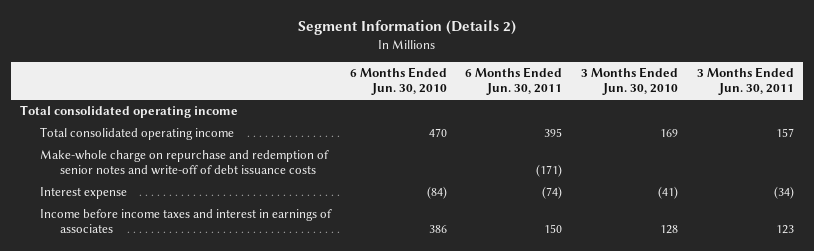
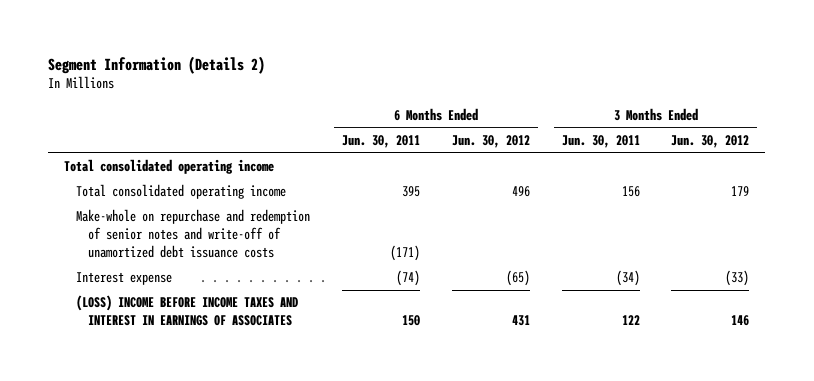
- | 6 Months Ended Jun. 30, 2010 | 6 Months Ended Jun. 30, 2011 | 3 Months Ended Jun. 30, 2010 | 3 Months Ended Jun. 30, 2011
+ | 6 Months Ended Jun. 30, 2011 | 6 Months Ended Jun. 30, 2012 | 3 Months Ended Jun. 30, 2011 | 3 Months Ended Jun. 30, 2012
- Total consolidated operating income | 470 | 395 | 169 | 157
- Make-whole charge on repurchase and redemption of senior notes and write-off of debt issuance costs | | (171) | |
+ Total consolidated operating income | 395 | 496 | 156 | 179
+ Make-whole on repurchase and redemption of senior notes and write-off of unamortized debt issuance costs | (171) | | |
- Income before income taxes and interest in earnings of associates | 386 | 150 | 128 | 123
+ (LOSS) INCOME BEFORE INCOME TAXES AND INTEREST IN EARNINGS OF ASSOCIATES | 150 | 431 | 122 | 146

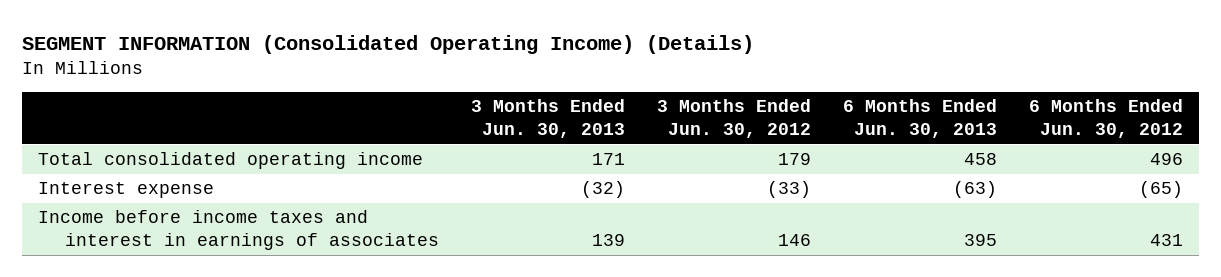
- Segment Information (Details 2)
+ SEGMENT INFORMATION (Consolidated Operating Income) (Details)
- | 6 Months Ended Jun. 30, 2011 | 6 Months Ended Jun. 30, 2012 | 3 Months Ended Jun. 30, 2011 | 3 Months Ended Jun. 30, 2012
+ | 3 Months Ended Jun. 30, 2013 | 3 Months Ended Jun. 30, 2012 | 6 Months Ended Jun. 30, 2013 | 6 Months Ended Jun. 30, 2012
- Total consolidated operating income
- Make-whole on repurchase and redemption of senior notes and write-off of unamortized debt issuance costs | (171) | | |
- (LOSS) INCOME BEFORE INCOME TAXES AND INTEREST IN EARNINGS OF ASSOCIATES | 150 | 431 | 122 | 146
+ Income before income taxes and interest in earnings of associates | 139 | 146 | 395 | 431

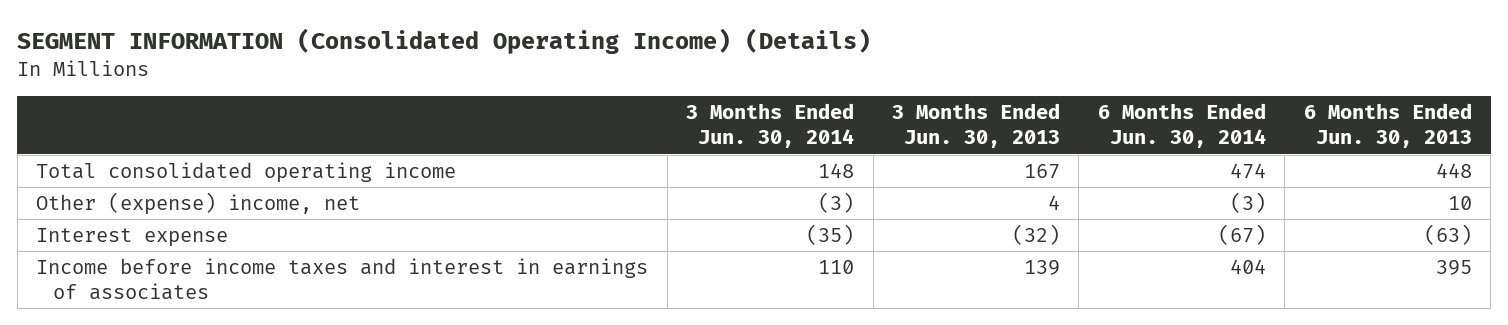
- | 3 Months Ended Jun. 30, 2013 | 3 Months Ended Jun. 30, 2012 | 6 Months Ended Jun. 30, 2013 | 6 Months Ended Jun. 30, 2012
+ | 3 Months Ended Jun. 30, 2014 | 3 Months Ended Jun. 30, 2013 | 6 Months Ended Jun. 30, 2014 | 6 Months Ended Jun. 30, 2013
- Total consolidated operating income | 171 | 179 | 458 | 496
+ Total consolidated operating income | 148 | 167 | 474 | 448
+ Other (expense) income, net | (3) | 4 | (3) | 10

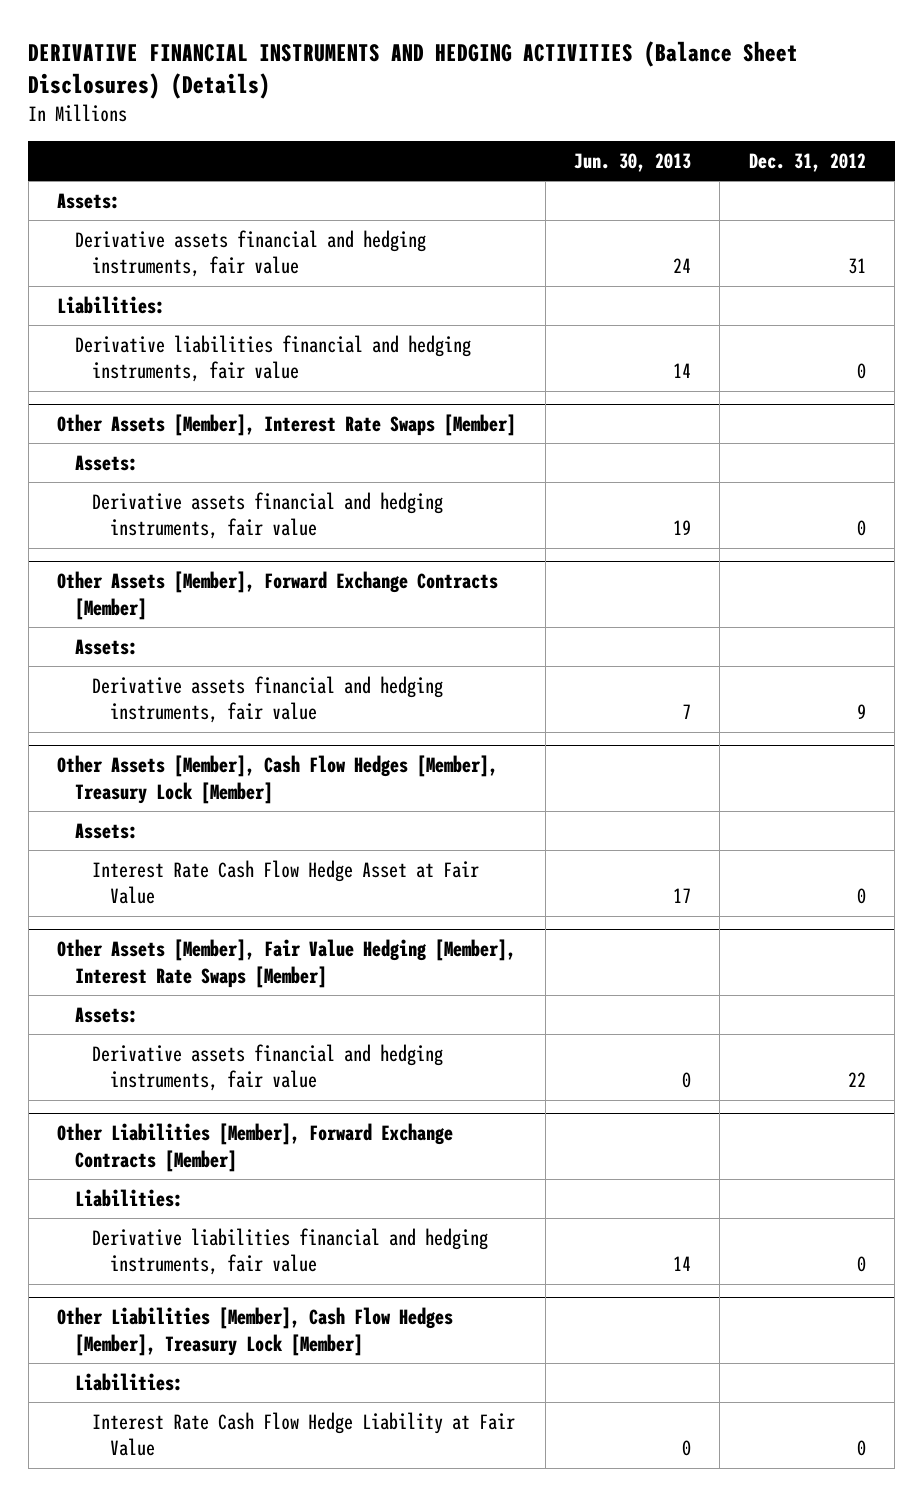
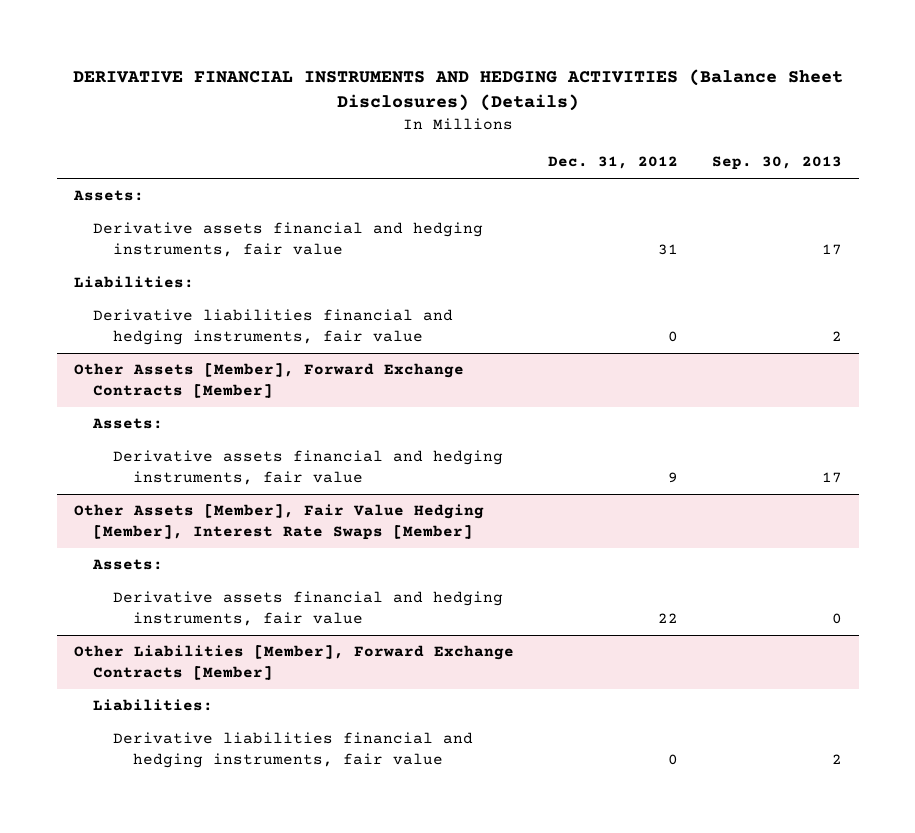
- | Jun. 30, 2013 | Dec. 31, 2012
+ | Dec. 31, 2012 | Sep. 30, 2013
- Other Assets [Member], Interest Rate Swaps [Member]
- Assets:
- Derivative assets financial and hedging instruments, fair value | 19 | 0
- Other Assets [Member], Cash Flow Hedges [Member], Treasury Lock [Member]
- Assets:
- Interest Rate Cash Flow Hedge Asset at Fair Value | 17 | 0
- Other Liabilities [Member], Cash Flow Hedges [Member], Treasury Lock [Member]
- Liabilities:
- Interest Rate Cash Flow Hedge Liability at Fair Value | 0 | 0

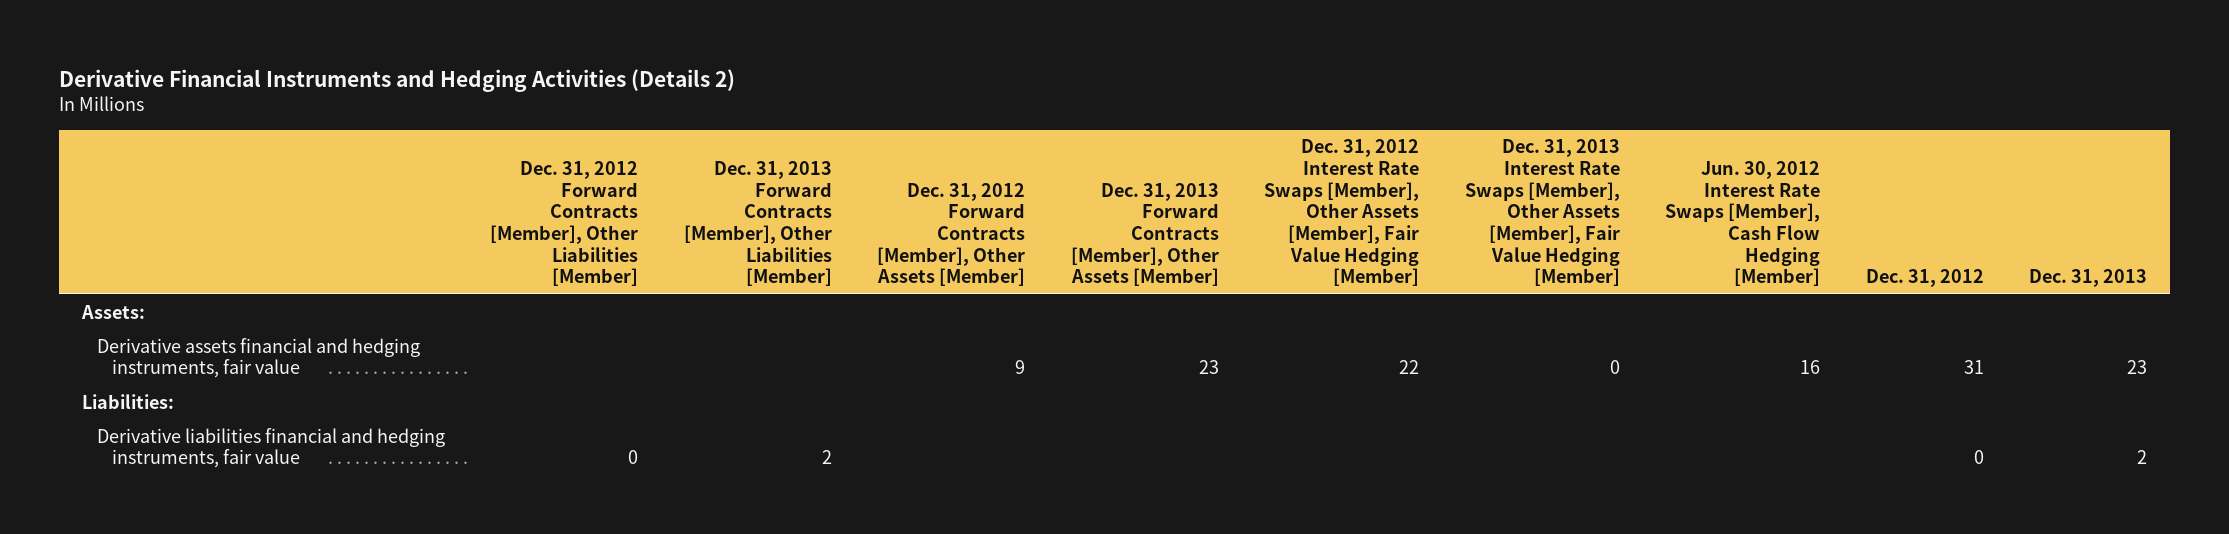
- DERIVATIVE FINANCIAL INSTRUMENTS AND HEDGING ACTIVITIES (Balance Sheet Disclosures) (Details)
+ Derivative Financial Instruments and Hedging Activities (Details 2)
- | Dec. 31, 2012 | Sep. 30, 2013
+ | Dec. 31, 2012 Forward Contracts [Member], Other Liabilities [Member] | Dec. 31, 2013 Forward Contracts [Member], Other Liabilities [Member] | Dec. 31, 2012 Forward Contracts [Member], Other Assets [Member] | Dec. 31, 2013 Forward Contracts [Member], Other Assets [Member] | Dec. 31, 2012 Interest Rate Swaps [Member], Other Assets [Member], Fair Value Hedging [Member] | Dec. 31, 2013 Interest Rate Swaps [Member], Other Assets [Member], Fair Value Hedging [Member] | Jun. 30, 2012 Interest Rate Swaps [Member], Cash Flow Hedging [Member] | Dec. 31, 2012 | Dec. 31, 2013
- Other Assets [Member], Forward Exchange Contracts [Member]
- Assets:
- Derivative assets financial and hedging instruments, fair value | 9 | 17
- Other Assets [Member], Fair Value Hedging [Member], Interest Rate Swaps [Member]
- Assets:
- Derivative assets financial and hedging instruments, fair value | 22 | 0
- Other Liabilities [Member], Forward Exchange Contracts [Member]
- Liabilities:
- Derivative liabilities financial and hedging instruments, fair value | 0 | 2

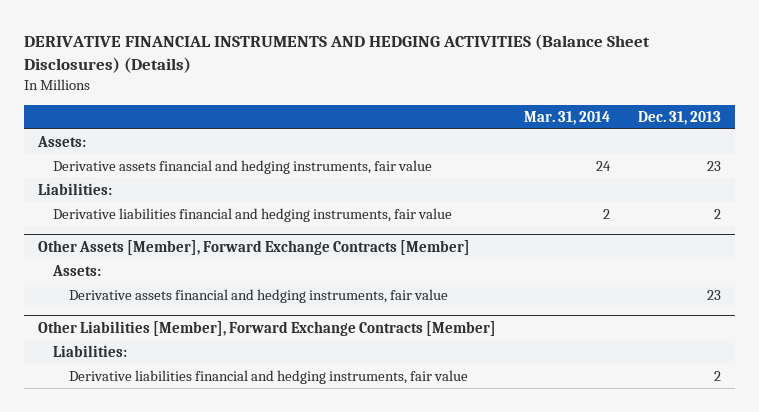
- Derivative Financial Instruments and Hedging Activities (Details 2)
+ DERIVATIVE FINANCIAL INSTRUMENTS AND HEDGING ACTIVITIES (Balance Sheet Disclosures) (Details)
- | Dec. 31, 2012 Forward Contracts [Member], Other Liabilities [Member] | Dec. 31, 2013 Forward Contracts [Member], Other Liabilities [Member] | Dec. 31, 2012 Forward Contracts [Member], Other Assets [Member] | Dec. 31, 2013 Forward Contracts [Member], Other Assets [Member] | Dec. 31, 2012 Interest Rate Swaps [Member], Other Assets [Member], Fair Value Hedging [Member] | Dec. 31, 2013 Interest Rate Swaps [Member], Other Assets [Member], Fair Value Hedging [Member] | Jun. 30, 2012 Interest Rate Swaps [Member], Cash Flow Hedging [Member] | Dec. 31, 2012 | Dec. 31, 2013
+ | Mar. 31, 2014 | Dec. 31, 2013
+ Other Assets [Member], Forward Exchange Contracts [Member]
+ Assets:
+ Derivative assets financial and hedging instruments, fair value | | 23
+ Other Liabilities [Member], Forward Exchange Contracts [Member]
+ Liabilities:
+ Derivative liabilities financial and hedging instruments, fair value | | 2

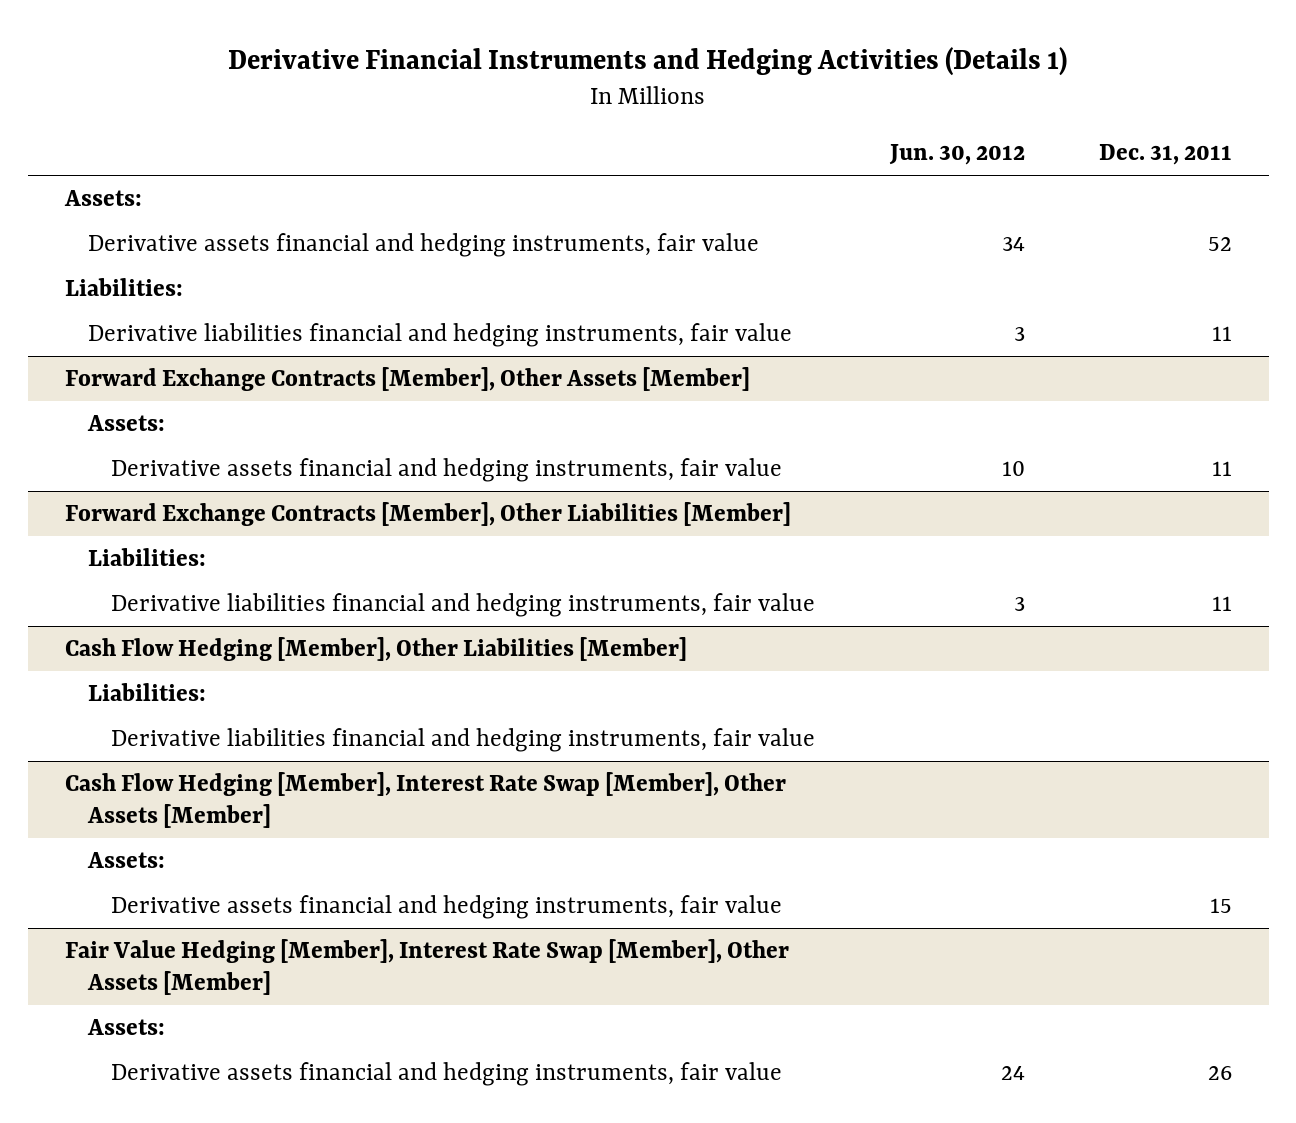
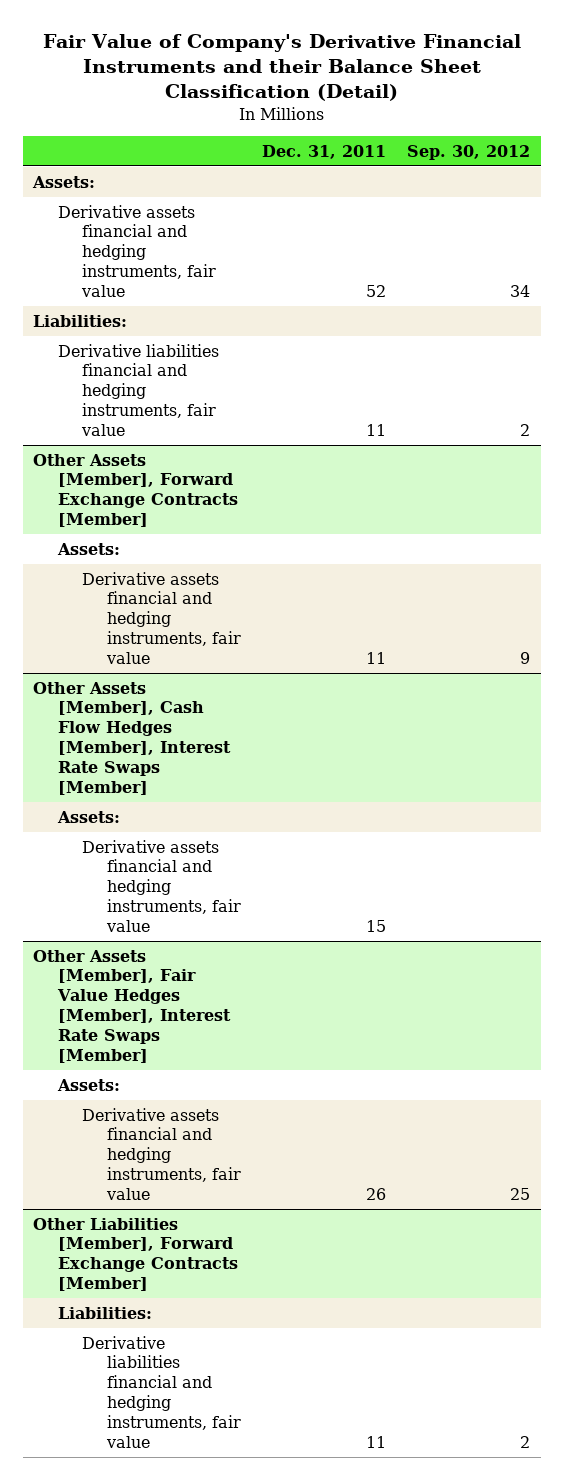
- Derivative Financial Instruments and Hedging Activities (Details 1)
+ Fair Value of Company's Derivative Financial Instruments and their Balance Sheet Classification (Detail)
- | Jun. 30, 2012 | Dec. 31, 2011
+ | Dec. 31, 2011 | Sep. 30, 2012
- Forward Exchange Contracts [Member], Other Assets [Member]
+ Other Assets [Member], Forward Exchange Contracts [Member]
- Forward Exchange Contracts [Member], Other Liabilities [Member]
- Liabilities:
- Derivative liabilities financial and hedging instruments, fair value | 3 | 11
- Cash Flow Hedging [Member], Other Liabilities [Member]
- Liabilities:
- Derivative liabilities financial and hedging instruments, fair value
- Cash Flow Hedging [Member], Interest Rate Swap [Member], Other Assets [Member]
+ Other Assets [Member], Cash Flow Hedges [Member], Interest Rate Swaps [Member]
- Fair Value Hedging [Member], Interest Rate Swap [Member], Other Assets [Member]
+ Other Assets [Member], Fair Value Hedges [Member], Interest Rate Swaps [Member]
+ Other Liabilities [Member], Forward Exchange Contracts [Member]
+ Liabilities:
+ Derivative liabilities financial and hedging instruments, fair value | 11 | 2

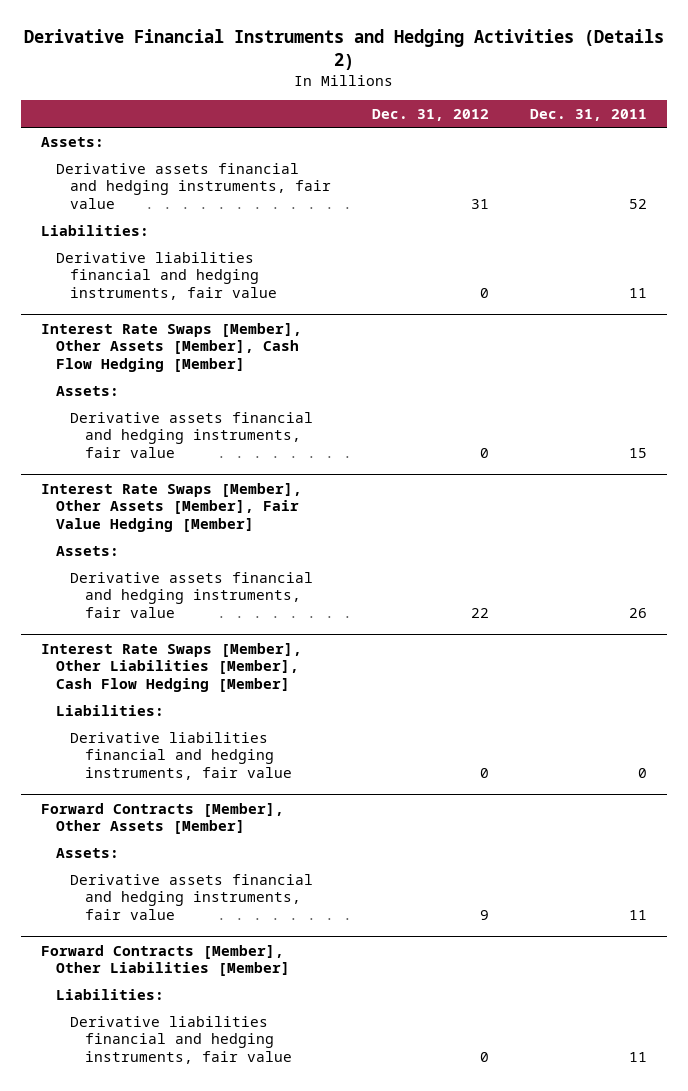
- Fair Value of Company's Derivative Financial Instruments and their Balance Sheet Classification (Detail)
+ Derivative Financial Instruments and Hedging Activities (Details 2)
- | Dec. 31, 2011 | Sep. 30, 2012
+ | Dec. 31, 2012 | Dec. 31, 2011
- Other Assets [Member], Forward Exchange Contracts [Member]
- Assets:
- Derivative assets financial and hedging instruments, fair value | 11 | 9
- Other Assets [Member], Cash Flow Hedges [Member], Interest Rate Swaps [Member]
+ Interest Rate Swaps [Member], Other Assets [Member], Cash Flow Hedging [Member]
- Other Assets [Member], Fair Value Hedges [Member], Interest Rate Swaps [Member]
+ Interest Rate Swaps [Member], Other Assets [Member], Fair Value Hedging [Member]
- Other Liabilities [Member], Forward Exchange Contracts [Member]
+ Interest Rate Swaps [Member], Other Liabilities [Member], Cash Flow Hedging [Member]
+ Derivative liabilities financial and hedging instruments, fair value | 0 | 0
+ Forward Contracts [Member], Other Assets [Member]
+ Assets:
+ Derivative assets financial and hedging instruments, fair value | 9 | 11
+ Forward Contracts [Member], Other Liabilities [Member]
+ Liabilities:

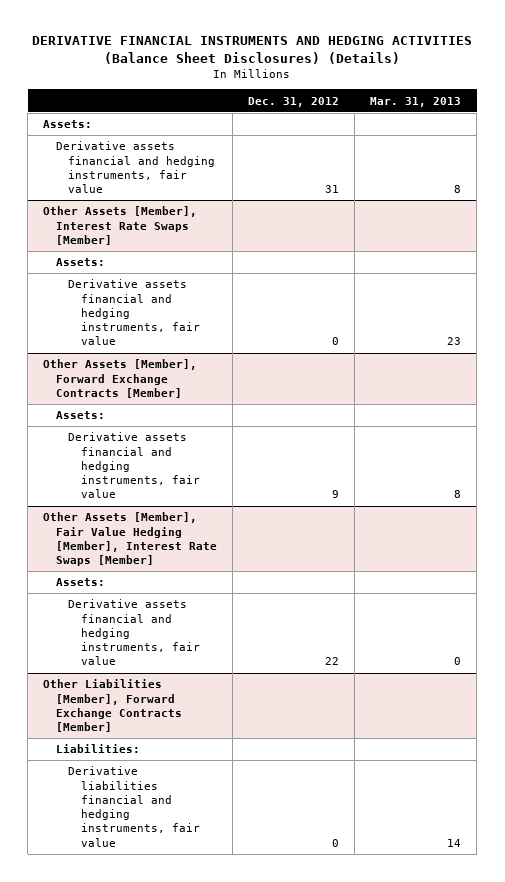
- Derivative Financial Instruments and Hedging Activities (Details 2)
+ DERIVATIVE FINANCIAL INSTRUMENTS AND HEDGING ACTIVITIES (Balance Sheet Disclosures) (Details)
- | Dec. 31, 2012 | Dec. 31, 2011
+ | Dec. 31, 2012 | Mar. 31, 2013
- Liabilities:
- Derivative liabilities financial and hedging instruments, fair value | 0 | 11
- Interest Rate Swaps [Member], Other Assets [Member], Cash Flow Hedging [Member]
+ Other Assets [Member], Interest Rate Swaps [Member]
- Interest Rate Swaps [Member], Other Assets [Member], Fair Value Hedging [Member]
- Assets:
- Derivative assets financial and hedging instruments, fair value | 22 | 26
- Interest Rate Swaps [Member], Other Liabilities [Member], Cash Flow Hedging [Member]
- Liabilities:
- Derivative liabilities financial and hedging instruments, fair value | 0 | 0
- Forward Contracts [Member], Other Assets [Member]
+ Other Assets [Member], Forward Exchange Contracts [Member]
- Forward Contracts [Member], Other Liabilities [Member]
+ Other Assets [Member], Fair Value Hedging [Member], Interest Rate Swaps [Member]
+ Assets:
+ Derivative assets financial and hedging instruments, fair value | 22 | 0
+ Other Liabilities [Member], Forward Exchange Contracts [Member]

